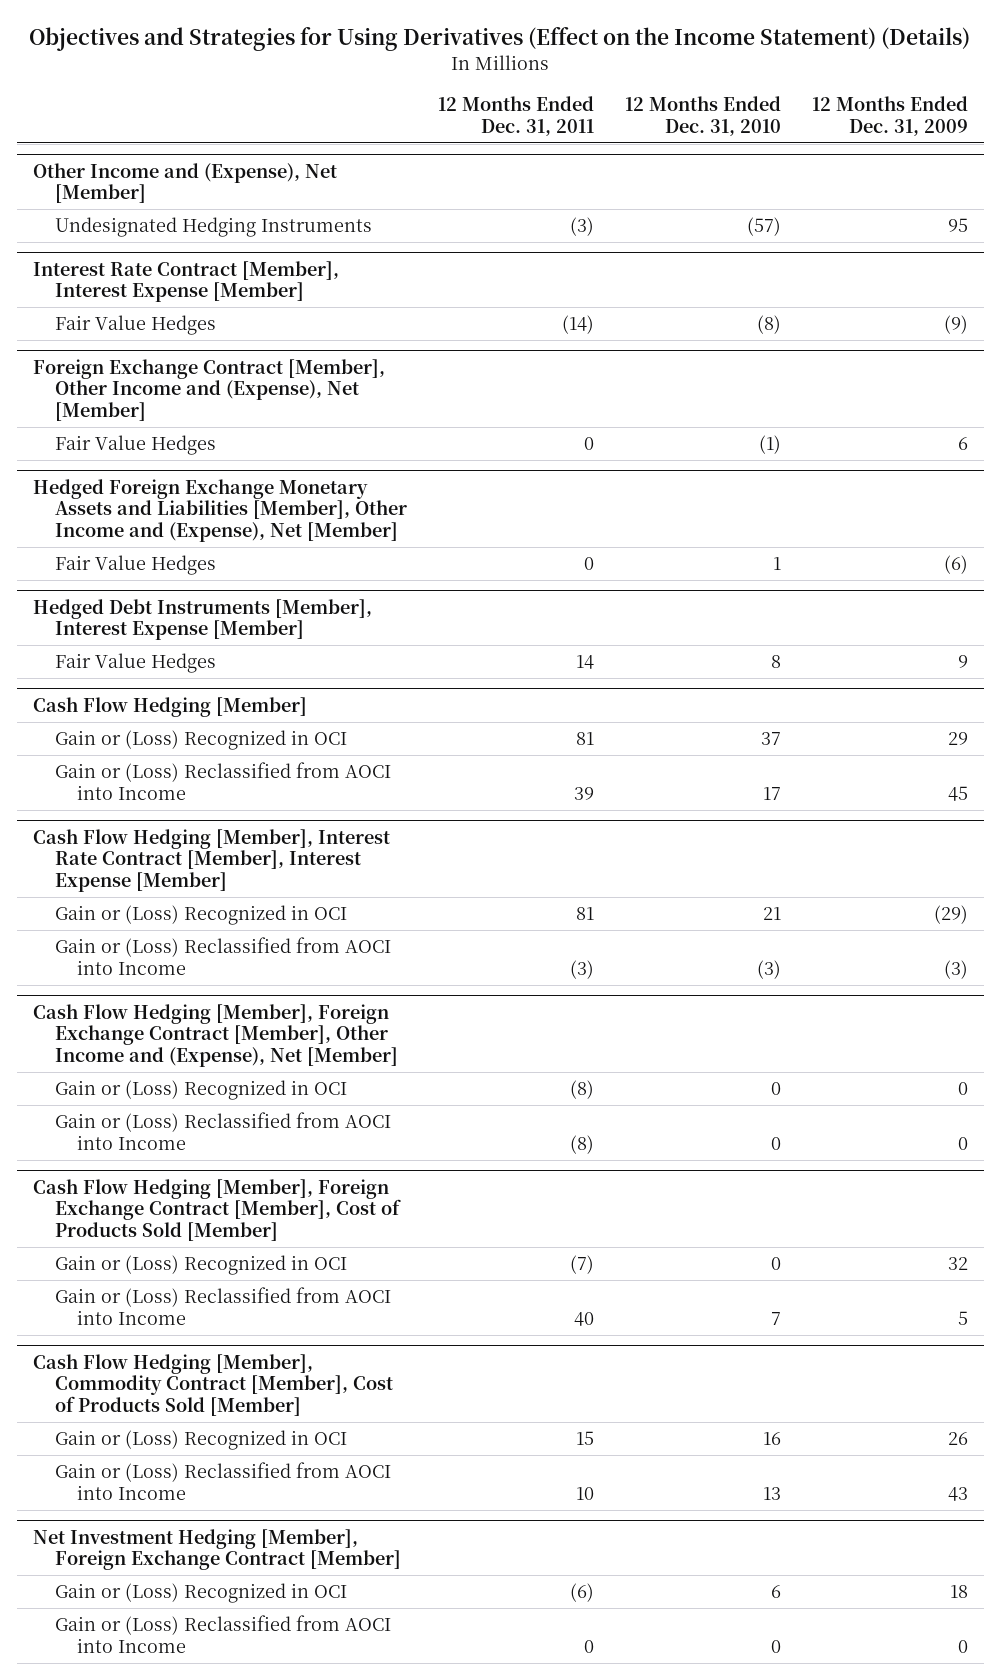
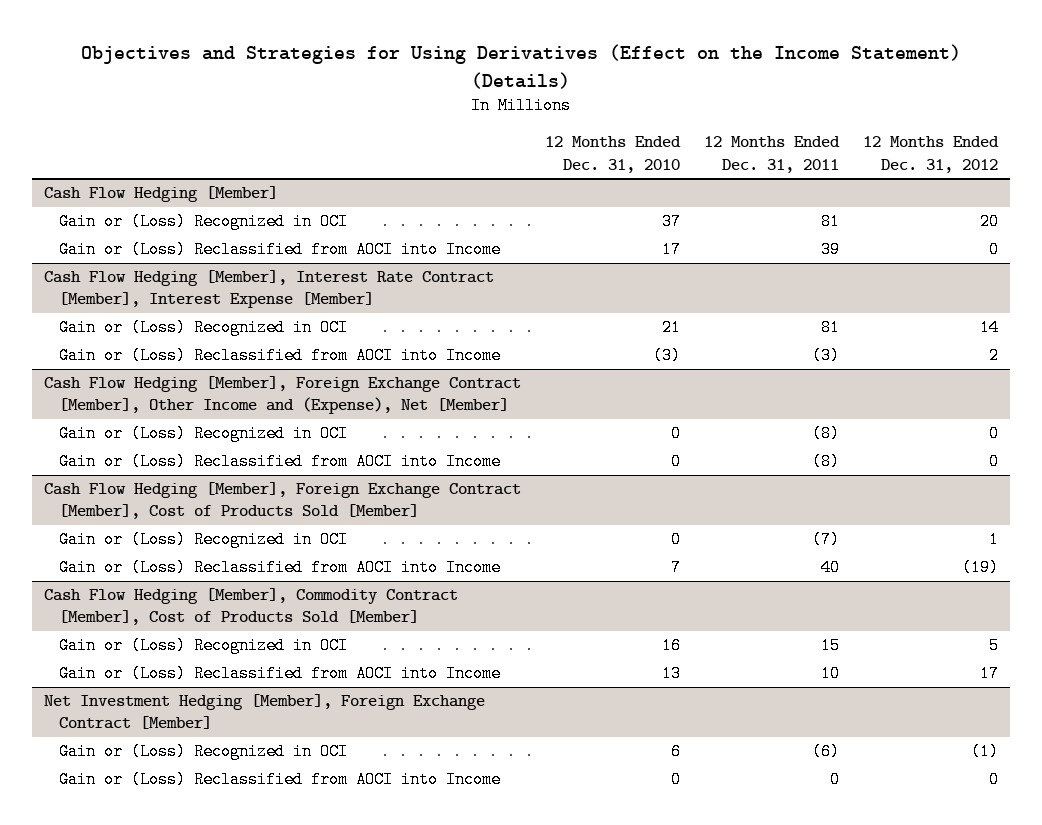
- | 12 Months Ended Dec. 31, 2011 | 12 Months Ended Dec. 31, 2010 | 12 Months Ended Dec. 31, 2009
+ | 12 Months Ended Dec. 31, 2010 | 12 Months Ended Dec. 31, 2011 | 12 Months Ended Dec. 31, 2012
- Other Income and (Expense), Net [Member]
- Undesignated Hedging Instruments | (3) | (57) | 95
- Interest Rate Contract [Member], Interest Expense [Member]
- Fair Value Hedges | (14) | (8) | (9)
- Foreign Exchange Contract [Member], Other Income and (Expense), Net [Member]
- Fair Value Hedges | 0 | (1) | 6
- Hedged Foreign Exchange Monetary Assets and Liabilities [Member], Other Income and (Expense), Net [Member]
- Fair Value Hedges | 0 | 1 | (6)
- Hedged Debt Instruments [Member], Interest Expense [Member]
- Fair Value Hedges | 14 | 8 | 9

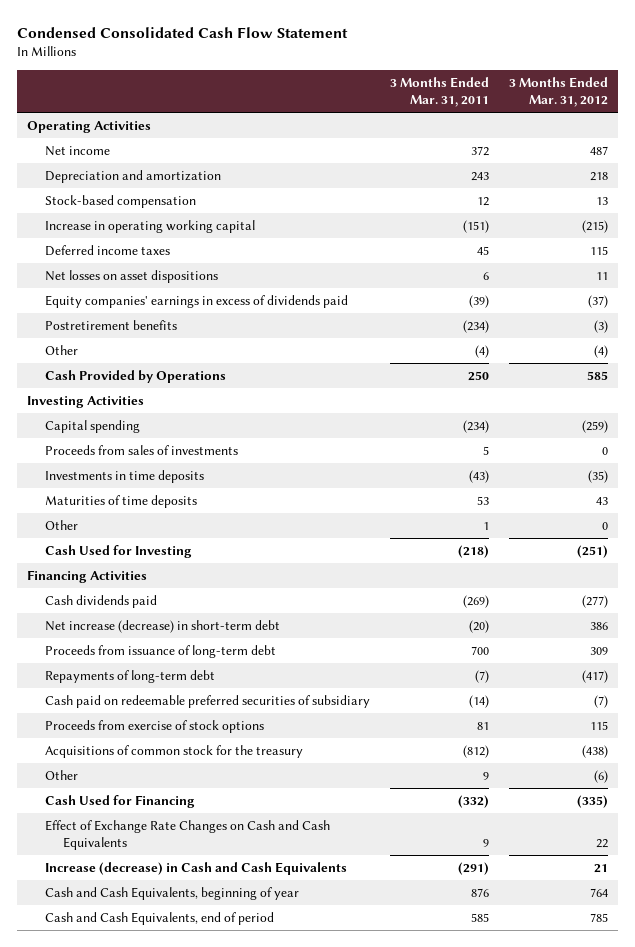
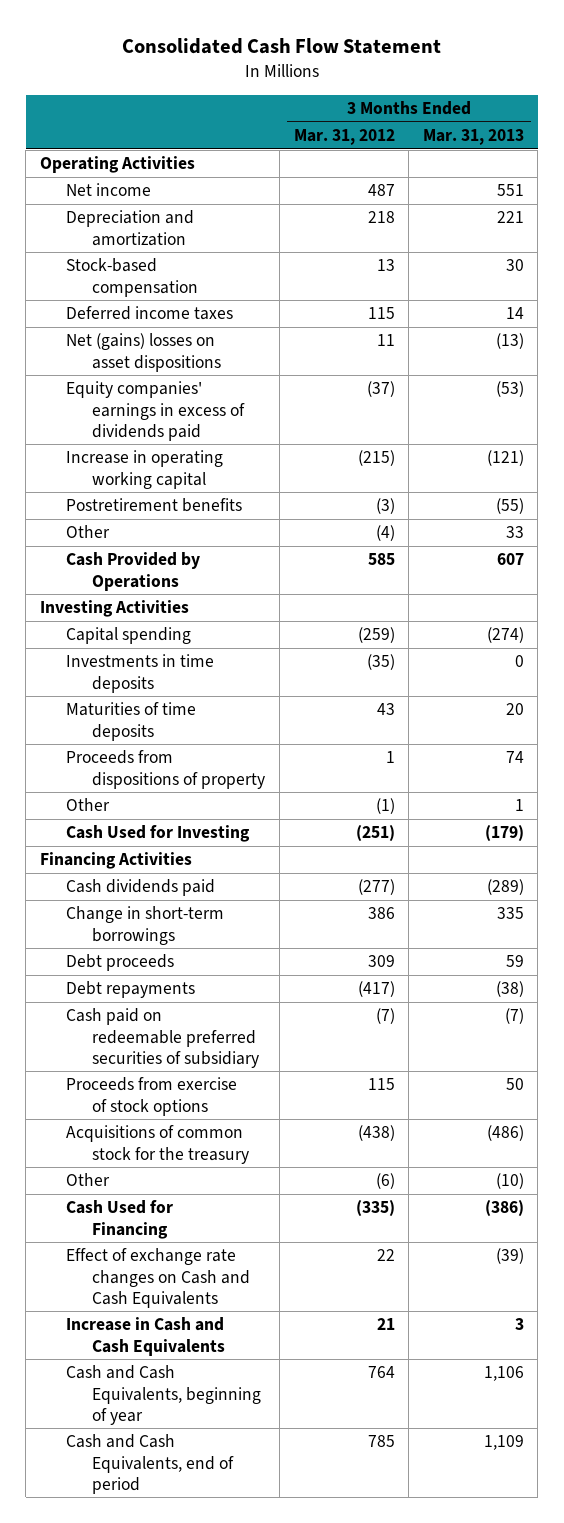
- Condensed Consolidated Cash Flow Statement
+ Consolidated Cash Flow Statement
- | 3 Months Ended Mar. 31, 2011 | 3 Months Ended Mar. 31, 2012
+ | 3 Months Ended Mar. 31, 2012 | 3 Months Ended Mar. 31, 2013
- Net losses on asset dispositions | 6 | 11
+ Net (gains) losses on asset dispositions | 11 | (13)
moved down: Increase in operating working capital | (215) | (121)
- Proceeds from sales of investments | 5 | 0
- Other | 1 | 0
+ Proceeds from dispositions of property | 1 | 74
+ Other | (1) | 1
- Net increase (decrease) in short-term debt | (20) | 386
- Proceeds from issuance of long-term debt | 700 | 309
- Repayments of long-term debt | (7) | (417)
+ Change in short-term borrowings | 386 | 335
+ Debt proceeds | 309 | 59
+ Debt repayments | (417) | (38)
- Effect of Exchange Rate Changes on Cash and Cash Equivalents | 9 | 22
- Increase (decrease) in Cash and Cash Equivalents | (291) | 21
+ Effect of exchange rate changes on Cash and Cash Equivalents | 22 | (39)
+ Increase in Cash and Cash Equivalents | 21 | 3

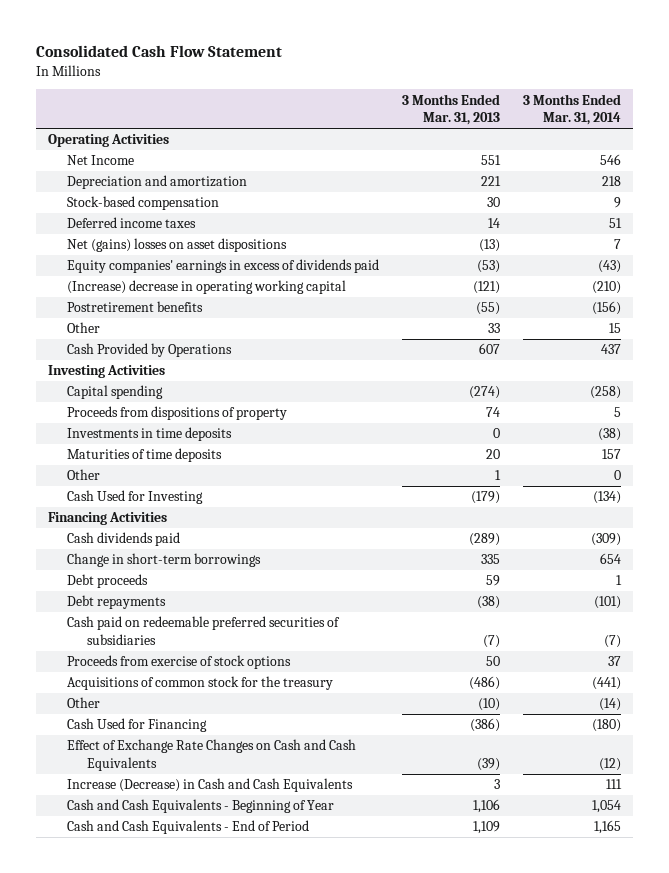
- | 3 Months Ended Mar. 31, 2012 | 3 Months Ended Mar. 31, 2013
+ | 3 Months Ended Mar. 31, 2013 | 3 Months Ended Mar. 31, 2014
- Net income | 487 | 551
+ Net Income | 551 | 546
- Increase in operating working capital | (215) | (121)
+ (Increase) decrease in operating working capital | (121) | (210)
moved up: Proceeds from dispositions of property | 74 | 5
- Cash paid on redeemable preferred securities of subsidiary | (7) | (7)
+ Cash paid on redeemable preferred securities of subsidiaries | (7) | (7)
- Effect of exchange rate changes on Cash and Cash Equivalents | 22 | (39)
- Increase in Cash and Cash Equivalents | 21 | 3
- Cash and Cash Equivalents, beginning of year | 764 | 1,106
- Cash and Cash Equivalents, end of period | 785 | 1,109
+ Effect of Exchange Rate Changes on Cash and Cash Equivalents | (39) | (12)
+ Increase (Decrease) in Cash and Cash Equivalents | 3 | 111
+ Cash and Cash Equivalents - Beginning of Year | 1,106 | 1,054
+ Cash and Cash Equivalents - End of Period | 1,109 | 1,165

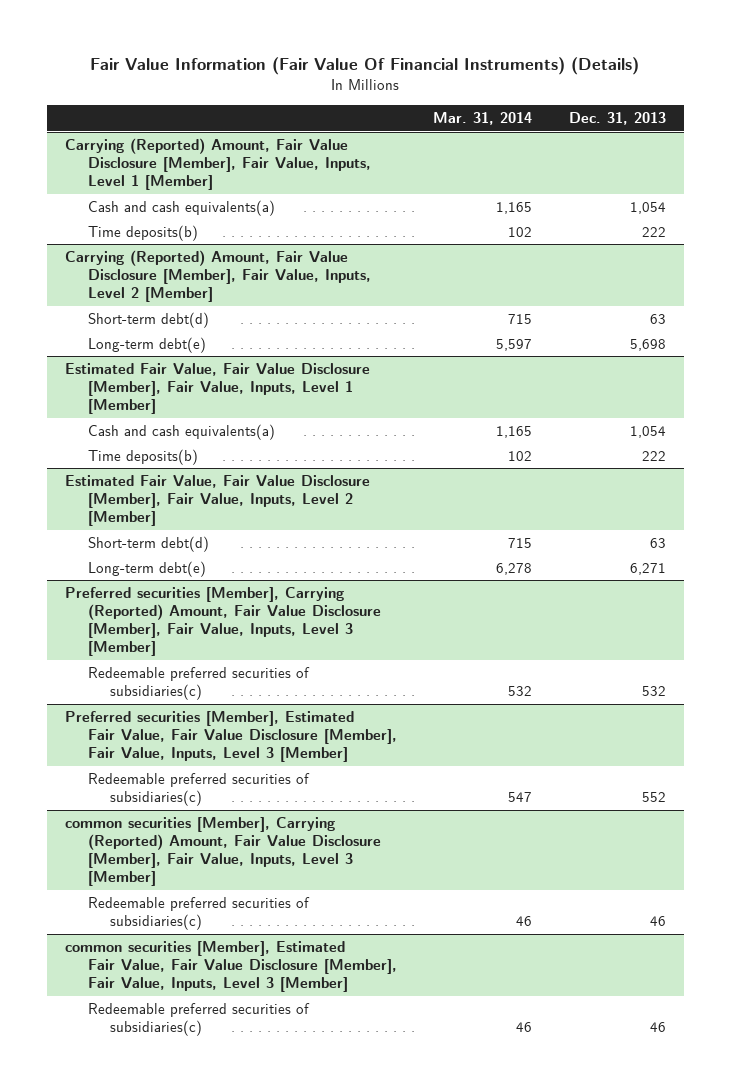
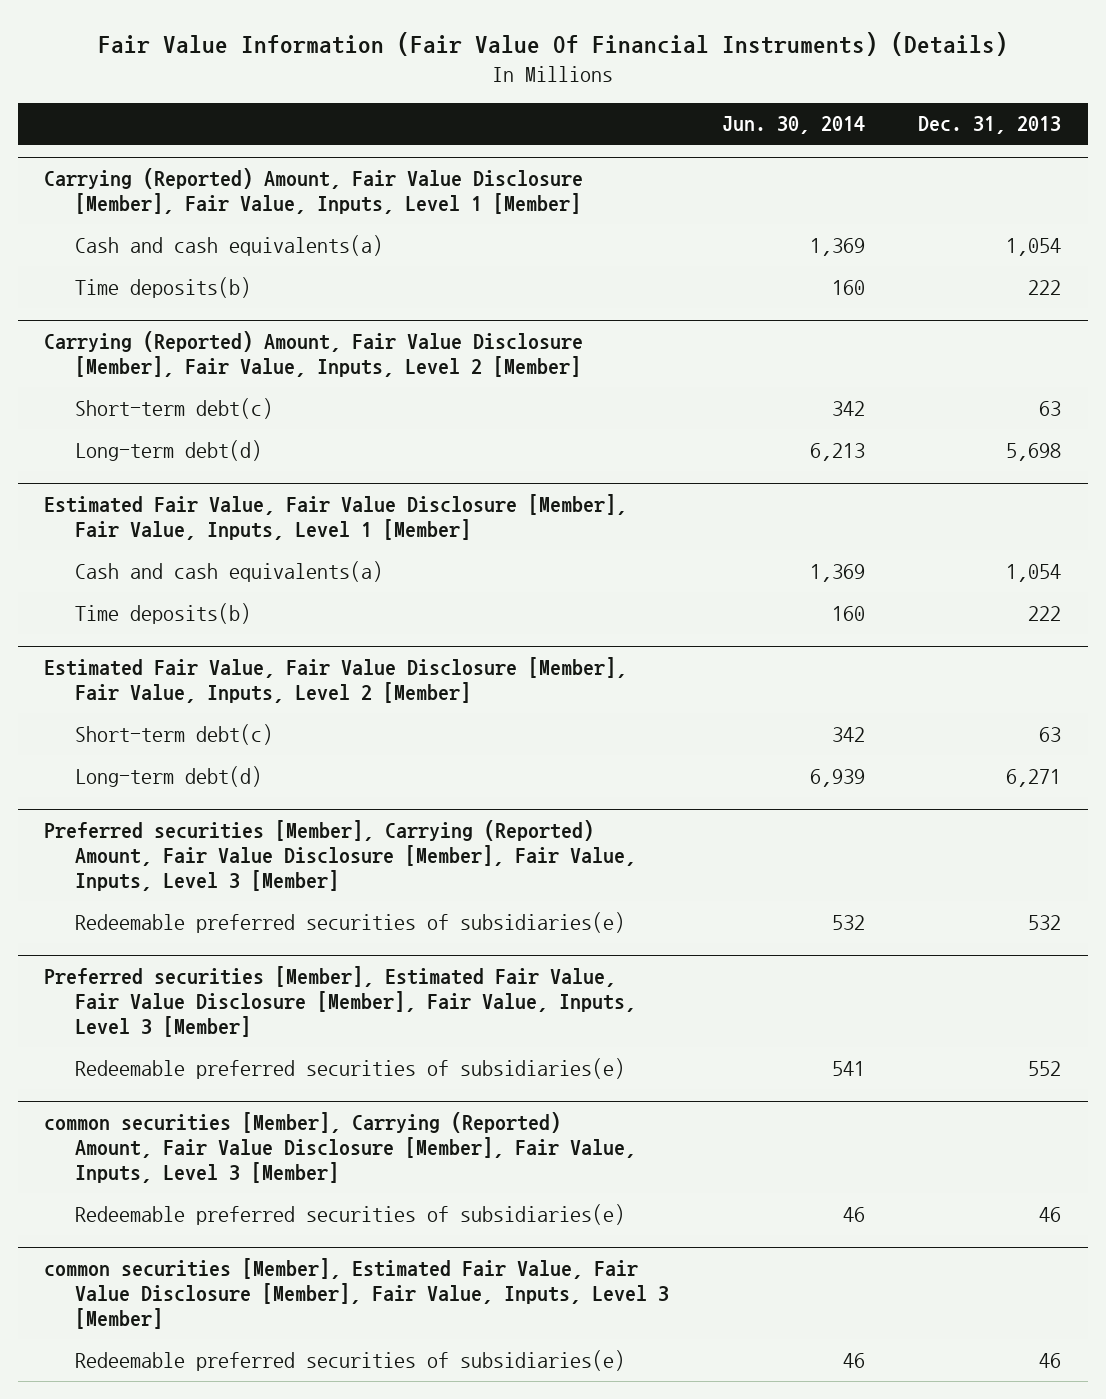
- | Mar. 31, 2014 | Dec. 31, 2013
+ | Jun. 30, 2014 | Dec. 31, 2013
@ Carrying (Reported) Amount, Fair Value Disclosure [Member], Fair Value, Inputs, Level 2 [Member]
- Short-term debt(d) | 715 | 63
- Long-term debt(e) | 5,597 | 5,698
+ Short-term debt(c) | 342 | 63
+ Long-term debt(d) | 6,213 | 5,698
@ Estimated Fair Value, Fair Value Disclosure [Member], Fair Value, Inputs, Level 2 [Member]
- Short-term debt(d) | 715 | 63
- Long-term debt(e) | 6,278 | 6,271
+ Short-term debt(c) | 342 | 63
+ Long-term debt(d) | 6,939 | 6,271
@ Preferred securities [Member], Carrying (Reported) Amount, Fair Value Disclosure [Member], Fair Value, Inputs, Level 3 [Member]
- Redeemable preferred securities of subsidiaries(c) | 532 | 532
+ Redeemable preferred securities of subsidiaries(e) | 532 | 532
@ Preferred securities [Member], Estimated Fair Value, Fair Value Disclosure [Member], Fair Value, Inputs, Level 3 [Member]
- Redeemable preferred securities of subsidiaries(c) | 547 | 552
+ Redeemable preferred securities of subsidiaries(e) | 541 | 552
@ common securities [Member], Carrying (Reported) Amount, Fair Value Disclosure [Member], Fair Value, Inputs, Level 3 [Member]
- Redeemable preferred securities of subsidiaries(c) | 46 | 46
+ Redeemable preferred securities of subsidiaries(e) | 46 | 46
@ common securities [Member], Estimated Fair Value, Fair Value Disclosure [Member], Fair Value, Inputs, Level 3 [Member]
- Redeemable preferred securities of subsidiaries(c) | 46 | 46
+ Redeemable preferred securities of subsidiaries(e) | 46 | 46

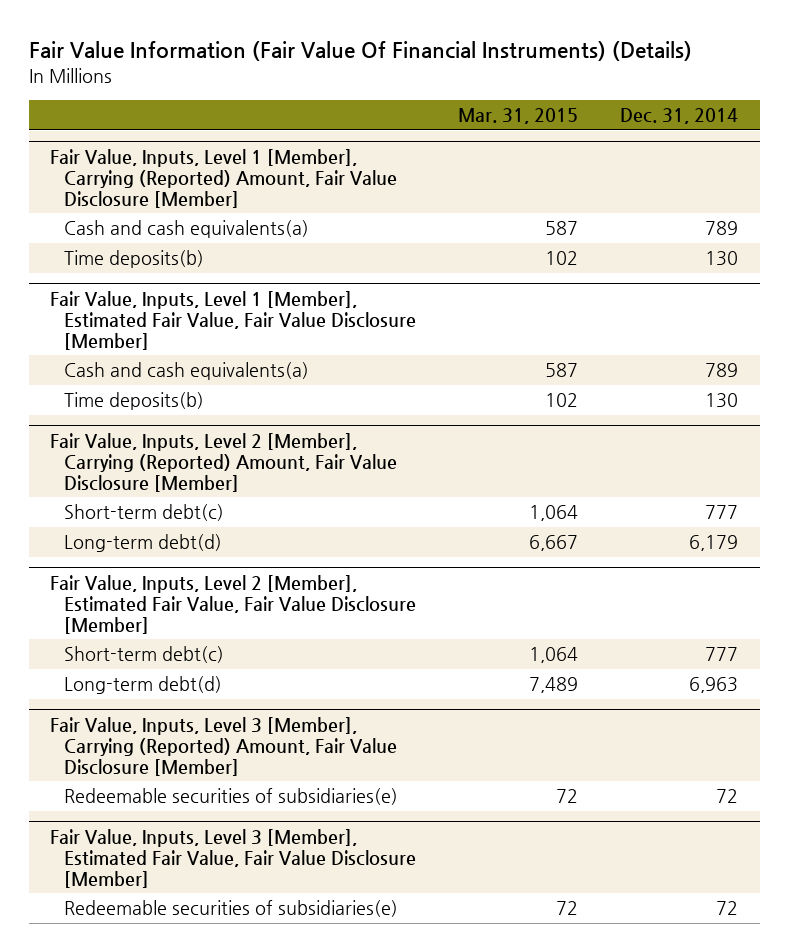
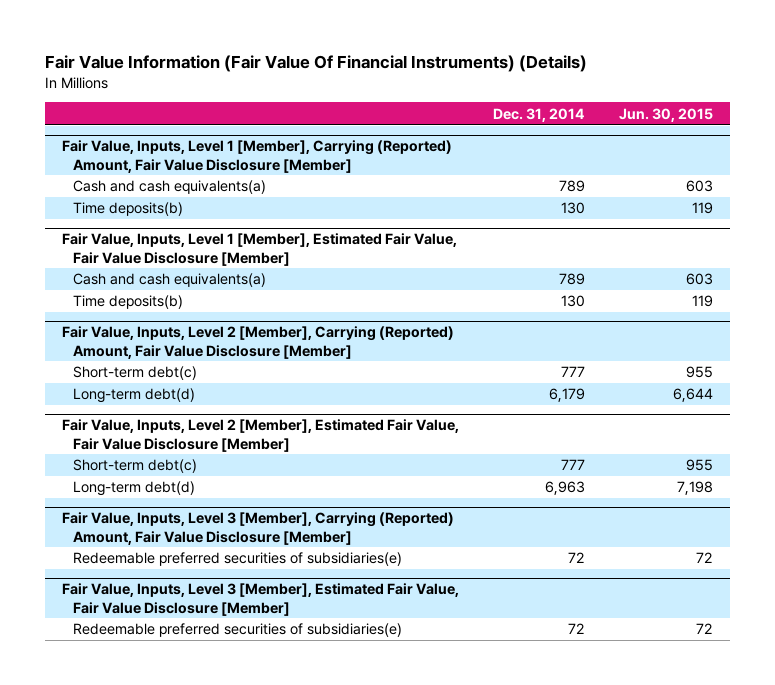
- | Mar. 31, 2015 | Dec. 31, 2014
+ | Dec. 31, 2014 | Jun. 30, 2015
@ Fair Value, Inputs, Level 3 [Member], Carrying (Reported) Amount, Fair Value Disclosure [Member]
- Redeemable securities of subsidiaries(e) | 72 | 72
+ Redeemable preferred securities of subsidiaries(e) | 72 | 72
@ Fair Value, Inputs, Level 3 [Member], Estimated Fair Value, Fair Value Disclosure [Member]
- Redeemable securities of subsidiaries(e) | 72 | 72
+ Redeemable preferred securities of subsidiaries(e) | 72 | 72

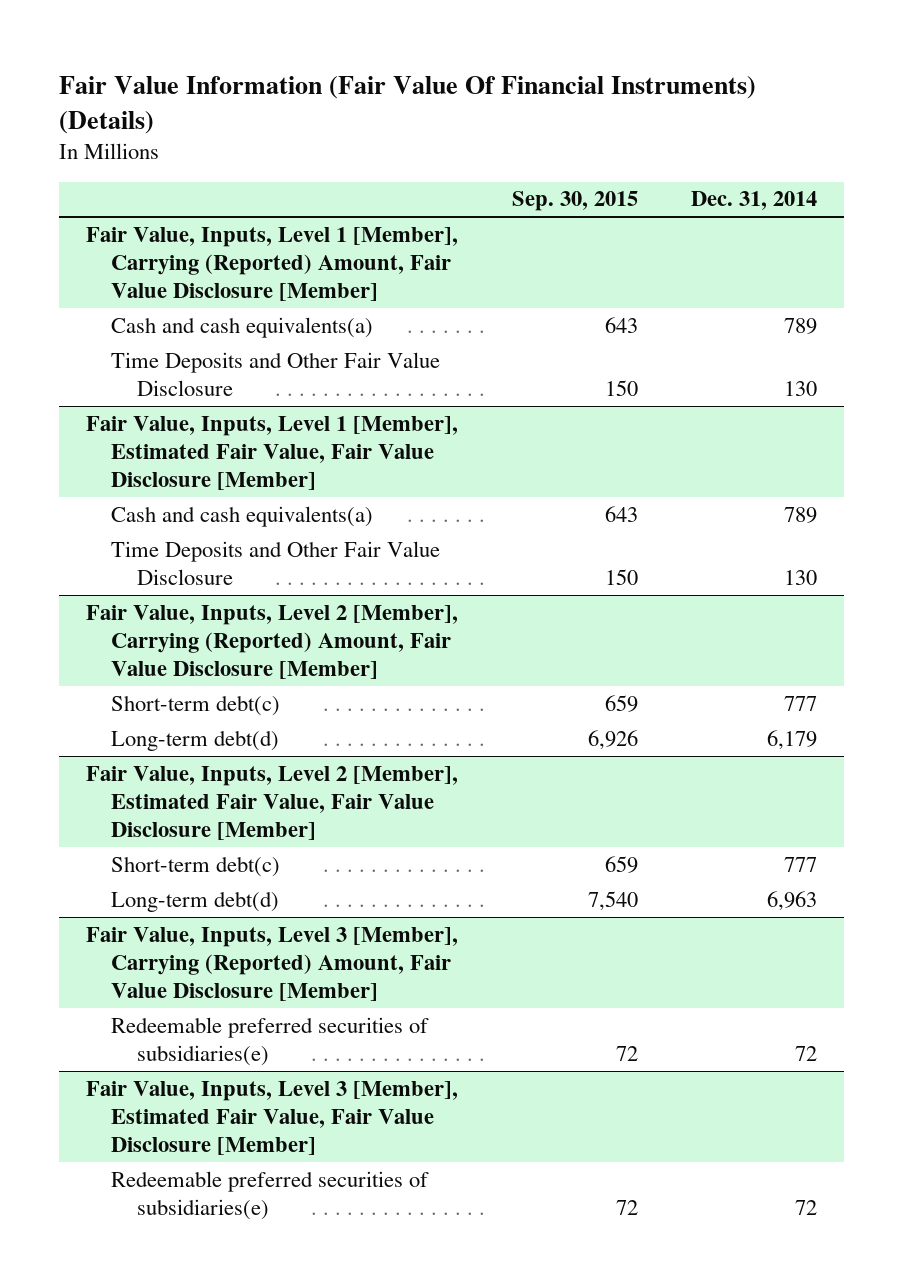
- | Dec. 31, 2014 | Jun. 30, 2015
+ | Sep. 30, 2015 | Dec. 31, 2014
@ Fair Value, Inputs, Level 1 [Member], Carrying (Reported) Amount, Fair Value Disclosure [Member]
- Time deposits(b) | 130 | 119
+ Time Deposits and Other Fair Value Disclosure | 150 | 130
@ Fair Value, Inputs, Level 1 [Member], Estimated Fair Value, Fair Value Disclosure [Member]
- Time deposits(b) | 130 | 119
+ Time Deposits and Other Fair Value Disclosure | 150 | 130

